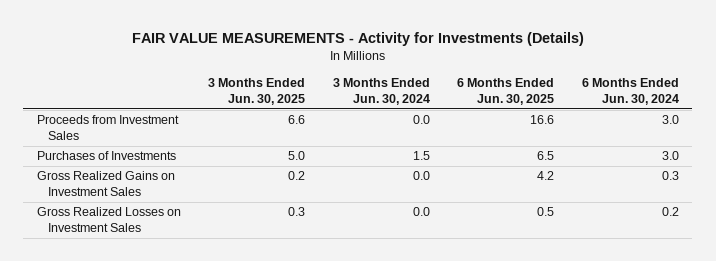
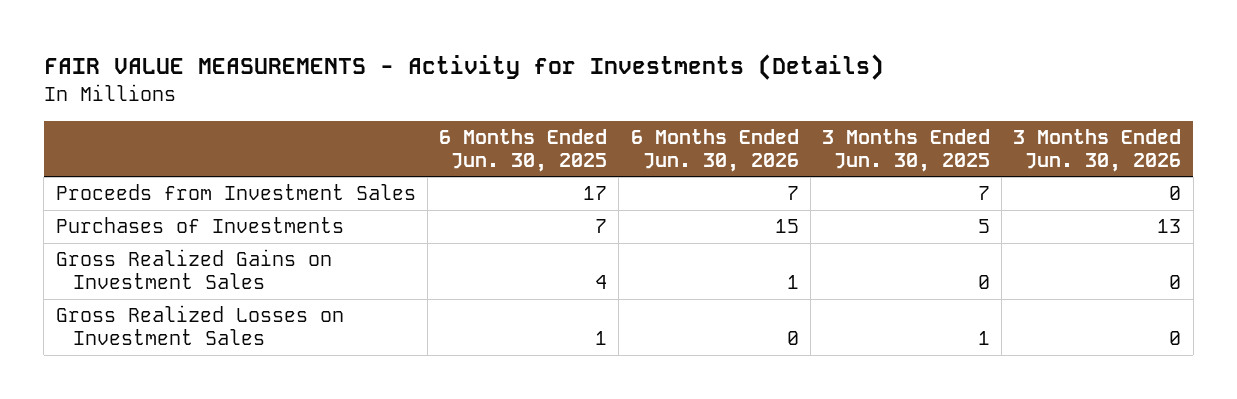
- | 3 Months Ended Jun. 30, 2025 | 3 Months Ended Jun. 30, 2024 | 6 Months Ended Jun. 30, 2025 | 6 Months Ended Jun. 30, 2024
+ | 6 Months Ended Jun. 30, 2025 | 6 Months Ended Jun. 30, 2026 | 3 Months Ended Jun. 30, 2025 | 3 Months Ended Jun. 30, 2026
- Proceeds from Investment Sales | 6.6 | 0.0 | 16.6 | 3.0
- Purchases of Investments | 5.0 | 1.5 | 6.5 | 3.0
- Gross Realized Gains on Investment Sales | 0.2 | 0.0 | 4.2 | 0.3
- Gross Realized Losses on Investment Sales | 0.3 | 0.0 | 0.5 | 0.2
+ Proceeds from Investment Sales | 17 | 7 | 7 | 0
+ Purchases of Investments | 7 | 15 | 5 | 13
+ Gross Realized Gains on Investment Sales | 4 | 1 | 0 | 0
+ Gross Realized Losses on Investment Sales | 1 | 0 | 1 | 0

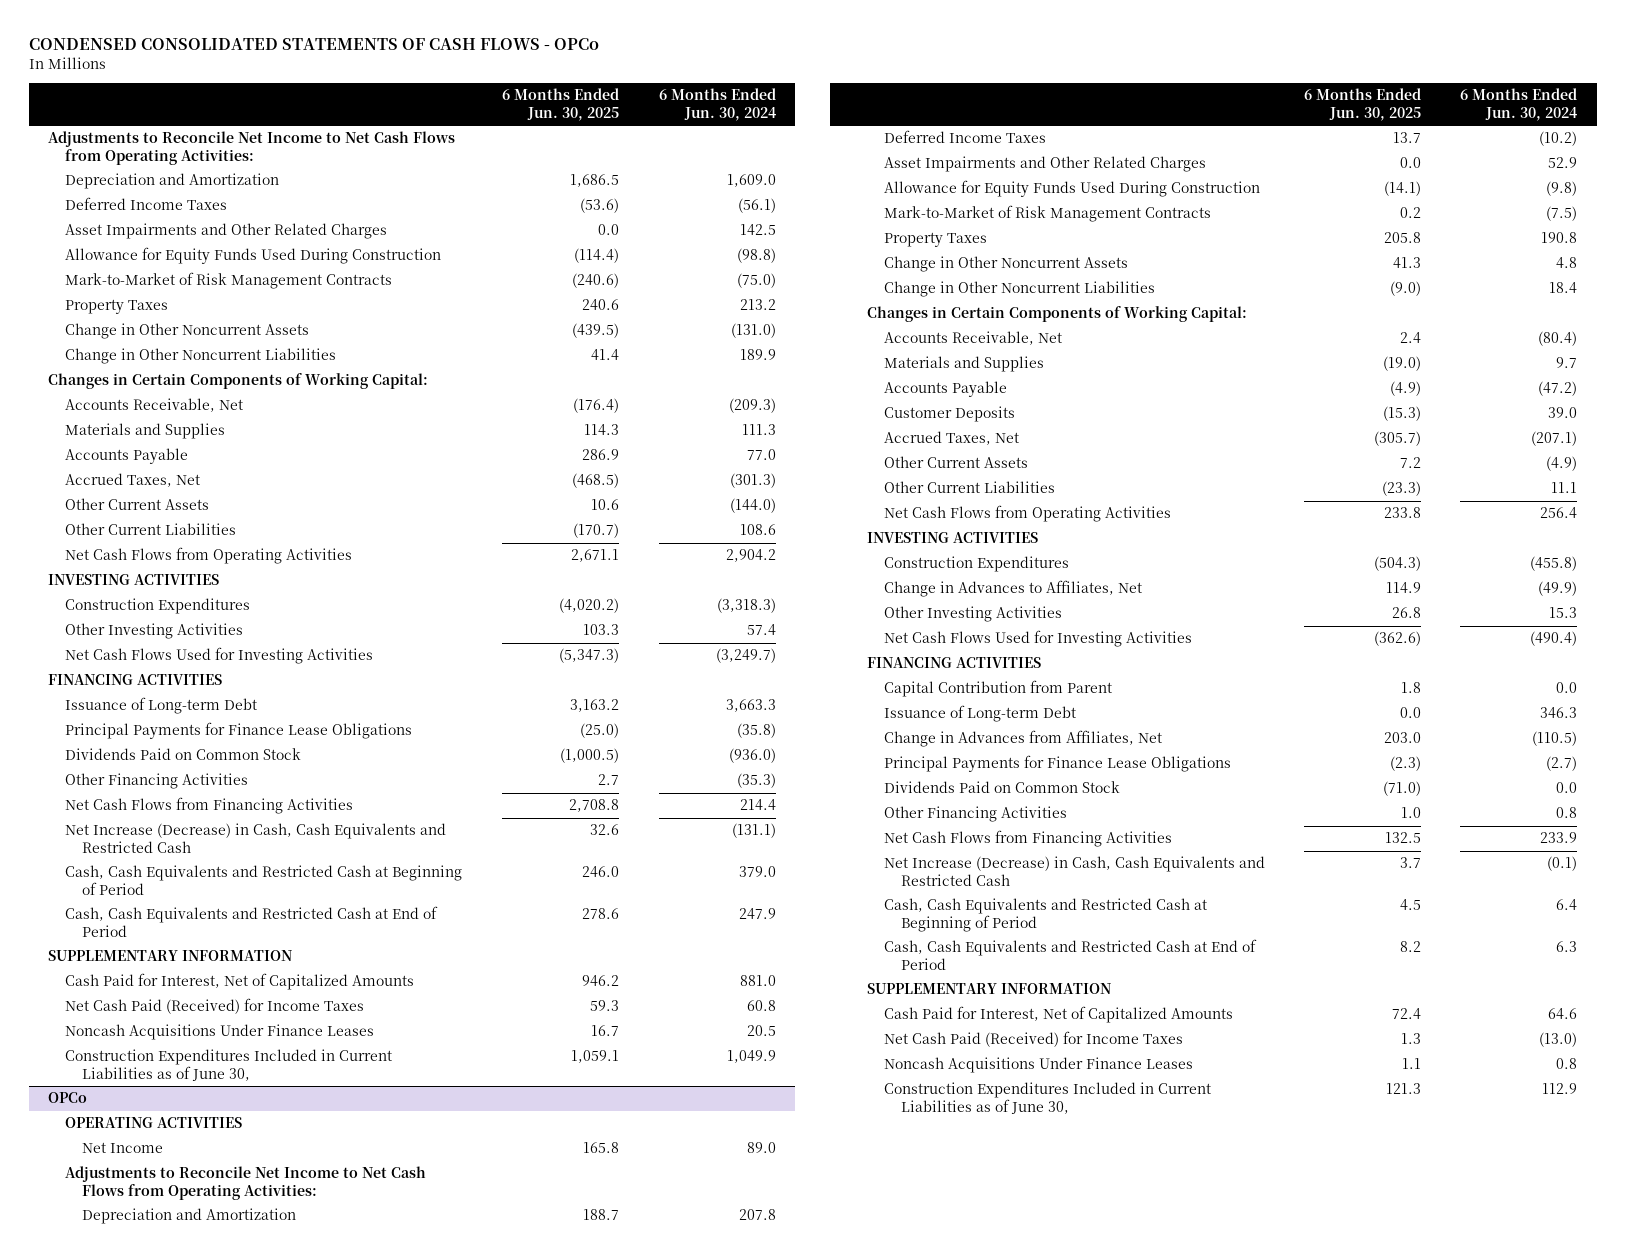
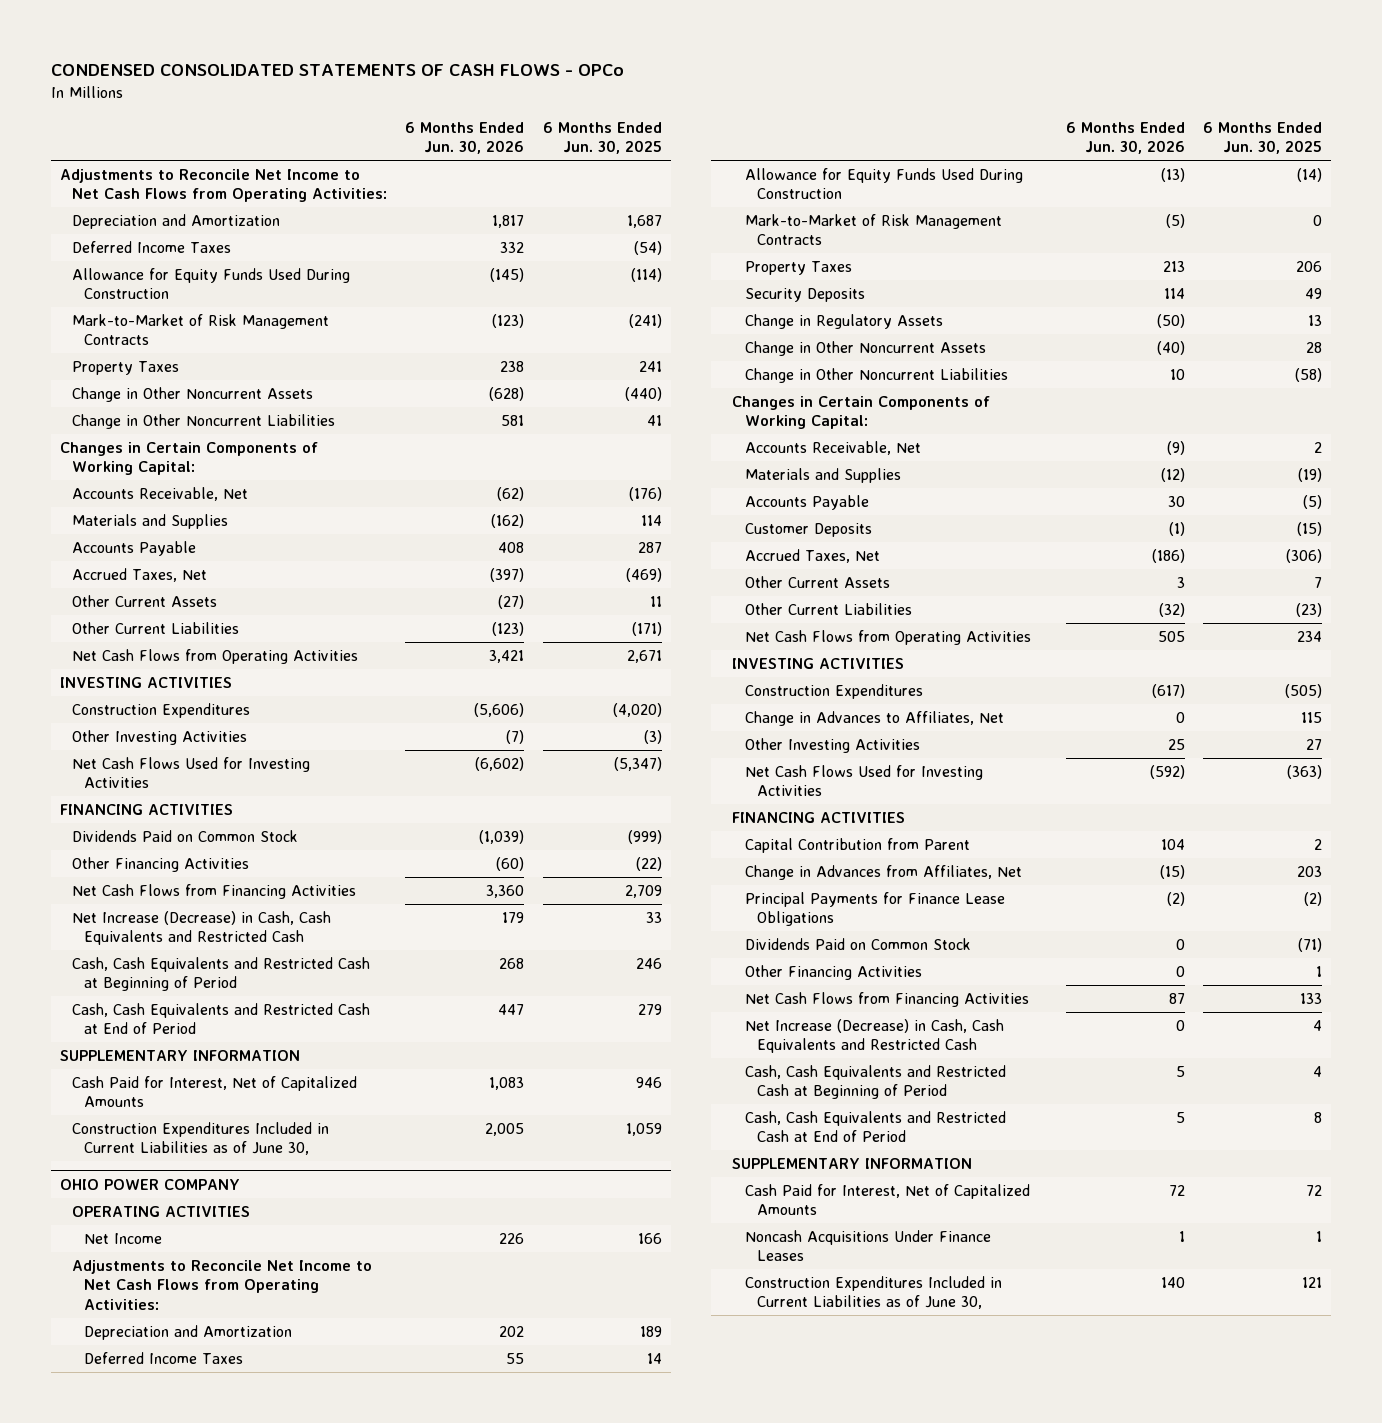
- | 6 Months Ended Jun. 30, 2025 | 6 Months Ended Jun. 30, 2024
+ | 6 Months Ended Jun. 30, 2026 | 6 Months Ended Jun. 30, 2025
- Depreciation and Amortization | 1,686.5 | 1,609.0
- Deferred Income Taxes | (53.6) | (56.1)
- Asset Impairments and Other Related Charges | 0.0 | 142.5
- Allowance for Equity Funds Used During Construction | (114.4) | (98.8)
- Mark-to-Market of Risk Management Contracts | (240.6) | (75.0)
- Property Taxes | 240.6 | 213.2
- Change in Other Noncurrent Assets | (439.5) | (131.0)
- Change in Other Noncurrent Liabilities | 41.4 | 189.9
+ Depreciation and Amortization | 1,817 | 1,687
+ Deferred Income Taxes | 332 | (54)
+ Allowance for Equity Funds Used During Construction | (145) | (114)
+ Mark-to-Market of Risk Management Contracts | (123) | (241)
+ Property Taxes | 238 | 241
+ Change in Other Noncurrent Assets | (628) | (440)
+ Change in Other Noncurrent Liabilities | 581 | 41
- Accounts Receivable, Net | (176.4) | (209.3)
- Materials and Supplies | 114.3 | 111.3
- Accounts Payable | 286.9 | 77.0
- Accrued Taxes, Net | (468.5) | (301.3)
- Other Current Assets | 10.6 | (144.0)
- Other Current Liabilities | (170.7) | 108.6
- Net Cash Flows from Operating Activities | 2,671.1 | 2,904.2
+ Accounts Receivable, Net | (62) | (176)
+ Materials and Supplies | (162) | 114
+ Accounts Payable | 408 | 287
+ Accrued Taxes, Net | (397) | (469)
+ Other Current Assets | (27) | 11
+ Other Current Liabilities | (123) | (171)
+ Net Cash Flows from Operating Activities | 3,421 | 2,671
- Construction Expenditures | (4,020.2) | (3,318.3)
- Other Investing Activities | 103.3 | 57.4
- Net Cash Flows Used for Investing Activities | (5,347.3) | (3,249.7)
+ Construction Expenditures | (5,606) | (4,020)
+ Other Investing Activities | (7) | (3)
+ Net Cash Flows Used for Investing Activities | (6,602) | (5,347)
- Issuance of Long-term Debt | 3,163.2 | 3,663.3
- Principal Payments for Finance Lease Obligations | (25.0) | (35.8)
- Dividends Paid on Common Stock | (1,000.5) | (936.0)
- Other Financing Activities | 2.7 | (35.3)
- Net Cash Flows from Financing Activities | 2,708.8 | 214.4
- Net Increase (Decrease) in Cash, Cash Equivalents and Restricted Cash | 32.6 | (131.1)
- Cash, Cash Equivalents and Restricted Cash at Beginning of Period | 246.0 | 379.0
- Cash, Cash Equivalents and Restricted Cash at End of Period | 278.6 | 247.9
+ Dividends Paid on Common Stock | (1,039) | (999)
+ Other Financing Activities | (60) | (22)
+ Net Cash Flows from Financing Activities | 3,360 | 2,709
+ Net Increase (Decrease) in Cash, Cash Equivalents and Restricted Cash | 179 | 33
+ Cash, Cash Equivalents and Restricted Cash at Beginning of Period | 268 | 246
+ Cash, Cash Equivalents and Restricted Cash at End of Period | 447 | 279
- Cash Paid for Interest, Net of Capitalized Amounts | 946.2 | 881.0
- Net Cash Paid (Received) for Income Taxes | 59.3 | 60.8
- Noncash Acquisitions Under Finance Leases | 16.7 | 20.5
- Construction Expenditures Included in Current Liabilities as of June 30, | 1,059.1 | 1,049.9
- OPCo
+ Cash Paid for Interest, Net of Capitalized Amounts | 1,083 | 946
+ Construction Expenditures Included in Current Liabilities as of June 30, | 2,005 | 1,059
+ OHIO POWER COMPANY
- Net Income | 165.8 | 89.0
+ Net Income | 226 | 166
- Depreciation and Amortization | 188.7 | 207.8
- Deferred Income Taxes | 13.7 | (10.2)
- Asset Impairments and Other Related Charges | 0.0 | 52.9
- Allowance for Equity Funds Used During Construction | (14.1) | (9.8)
- Mark-to-Market of Risk Management Contracts | 0.2 | (7.5)
- Property Taxes | 205.8 | 190.8
- Change in Other Noncurrent Assets | 41.3 | 4.8
- Change in Other Noncurrent Liabilities | (9.0) | 18.4
+ Depreciation and Amortization | 202 | 189
+ Deferred Income Taxes | 55 | 14
+ Allowance for Equity Funds Used During Construction | (13) | (14)
+ Mark-to-Market of Risk Management Contracts | (5) | 0
+ Property Taxes | 213 | 206
+ Security Deposits | 114 | 49
+ Change in Regulatory Assets | (50) | 13
+ Change in Other Noncurrent Assets | (40) | 28
+ Change in Other Noncurrent Liabilities | 10 | (58)
- Accounts Receivable, Net | 2.4 | (80.4)
- Materials and Supplies | (19.0) | 9.7
- Accounts Payable | (4.9) | (47.2)
- Customer Deposits | (15.3) | 39.0
- Accrued Taxes, Net | (305.7) | (207.1)
- Other Current Assets | 7.2 | (4.9)
- Other Current Liabilities | (23.3) | 11.1
- Net Cash Flows from Operating Activities | 233.8 | 256.4
+ Accounts Receivable, Net | (9) | 2
+ Materials and Supplies | (12) | (19)
+ Accounts Payable | 30 | (5)
+ Customer Deposits | (1) | (15)
+ Accrued Taxes, Net | (186) | (306)
+ Other Current Assets | 3 | 7
+ Other Current Liabilities | (32) | (23)
+ Net Cash Flows from Operating Activities | 505 | 234
- Construction Expenditures | (504.3) | (455.8)
- Change in Advances to Affiliates, Net | 114.9 | (49.9)
- Other Investing Activities | 26.8 | 15.3
- Net Cash Flows Used for Investing Activities | (362.6) | (490.4)
+ Construction Expenditures | (617) | (505)
+ Change in Advances to Affiliates, Net | 0 | 115
+ Other Investing Activities | 25 | 27
+ Net Cash Flows Used for Investing Activities | (592) | (363)
- Capital Contribution from Parent | 1.8 | 0.0
- Issuance of Long-term Debt | 0.0 | 346.3
- Change in Advances from Affiliates, Net | 203.0 | (110.5)
- Principal Payments for Finance Lease Obligations | (2.3) | (2.7)
- Dividends Paid on Common Stock | (71.0) | 0.0
- Other Financing Activities | 1.0 | 0.8
- Net Cash Flows from Financing Activities | 132.5 | 233.9
- Net Increase (Decrease) in Cash, Cash Equivalents and Restricted Cash | 3.7 | (0.1)
- Cash, Cash Equivalents and Restricted Cash at Beginning of Period | 4.5 | 6.4
- Cash, Cash Equivalents and Restricted Cash at End of Period | 8.2 | 6.3
+ Capital Contribution from Parent | 104 | 2
+ Change in Advances from Affiliates, Net | (15) | 203
+ Principal Payments for Finance Lease Obligations | (2) | (2)
+ Dividends Paid on Common Stock | 0 | (71)
+ Other Financing Activities | 0 | 1
+ Net Cash Flows from Financing Activities | 87 | 133
+ Net Increase (Decrease) in Cash, Cash Equivalents and Restricted Cash | 0 | 4
+ Cash, Cash Equivalents and Restricted Cash at Beginning of Period | 5 | 4
+ Cash, Cash Equivalents and Restricted Cash at End of Period | 5 | 8
- Cash Paid for Interest, Net of Capitalized Amounts | 72.4 | 64.6
- Net Cash Paid (Received) for Income Taxes | 1.3 | (13.0)
- Noncash Acquisitions Under Finance Leases | 1.1 | 0.8
- Construction Expenditures Included in Current Liabilities as of June 30, | 121.3 | 112.9
+ Cash Paid for Interest, Net of Capitalized Amounts | 72 | 72
+ Noncash Acquisitions Under Finance Leases | 1 | 1
+ Construction Expenditures Included in Current Liabilities as of June 30, | 140 | 121

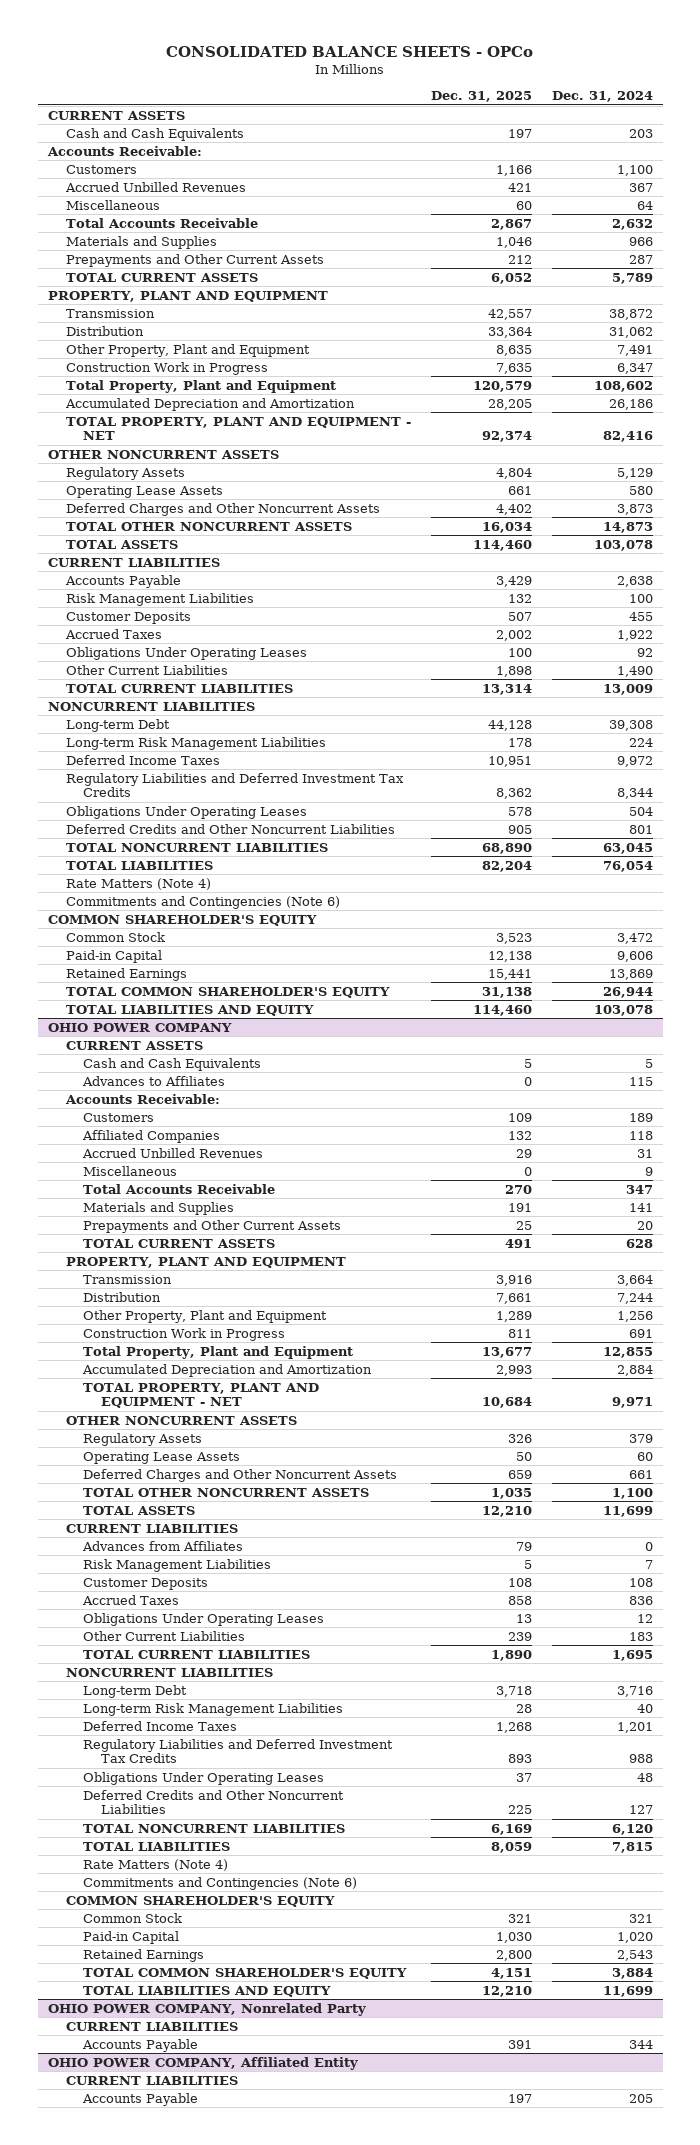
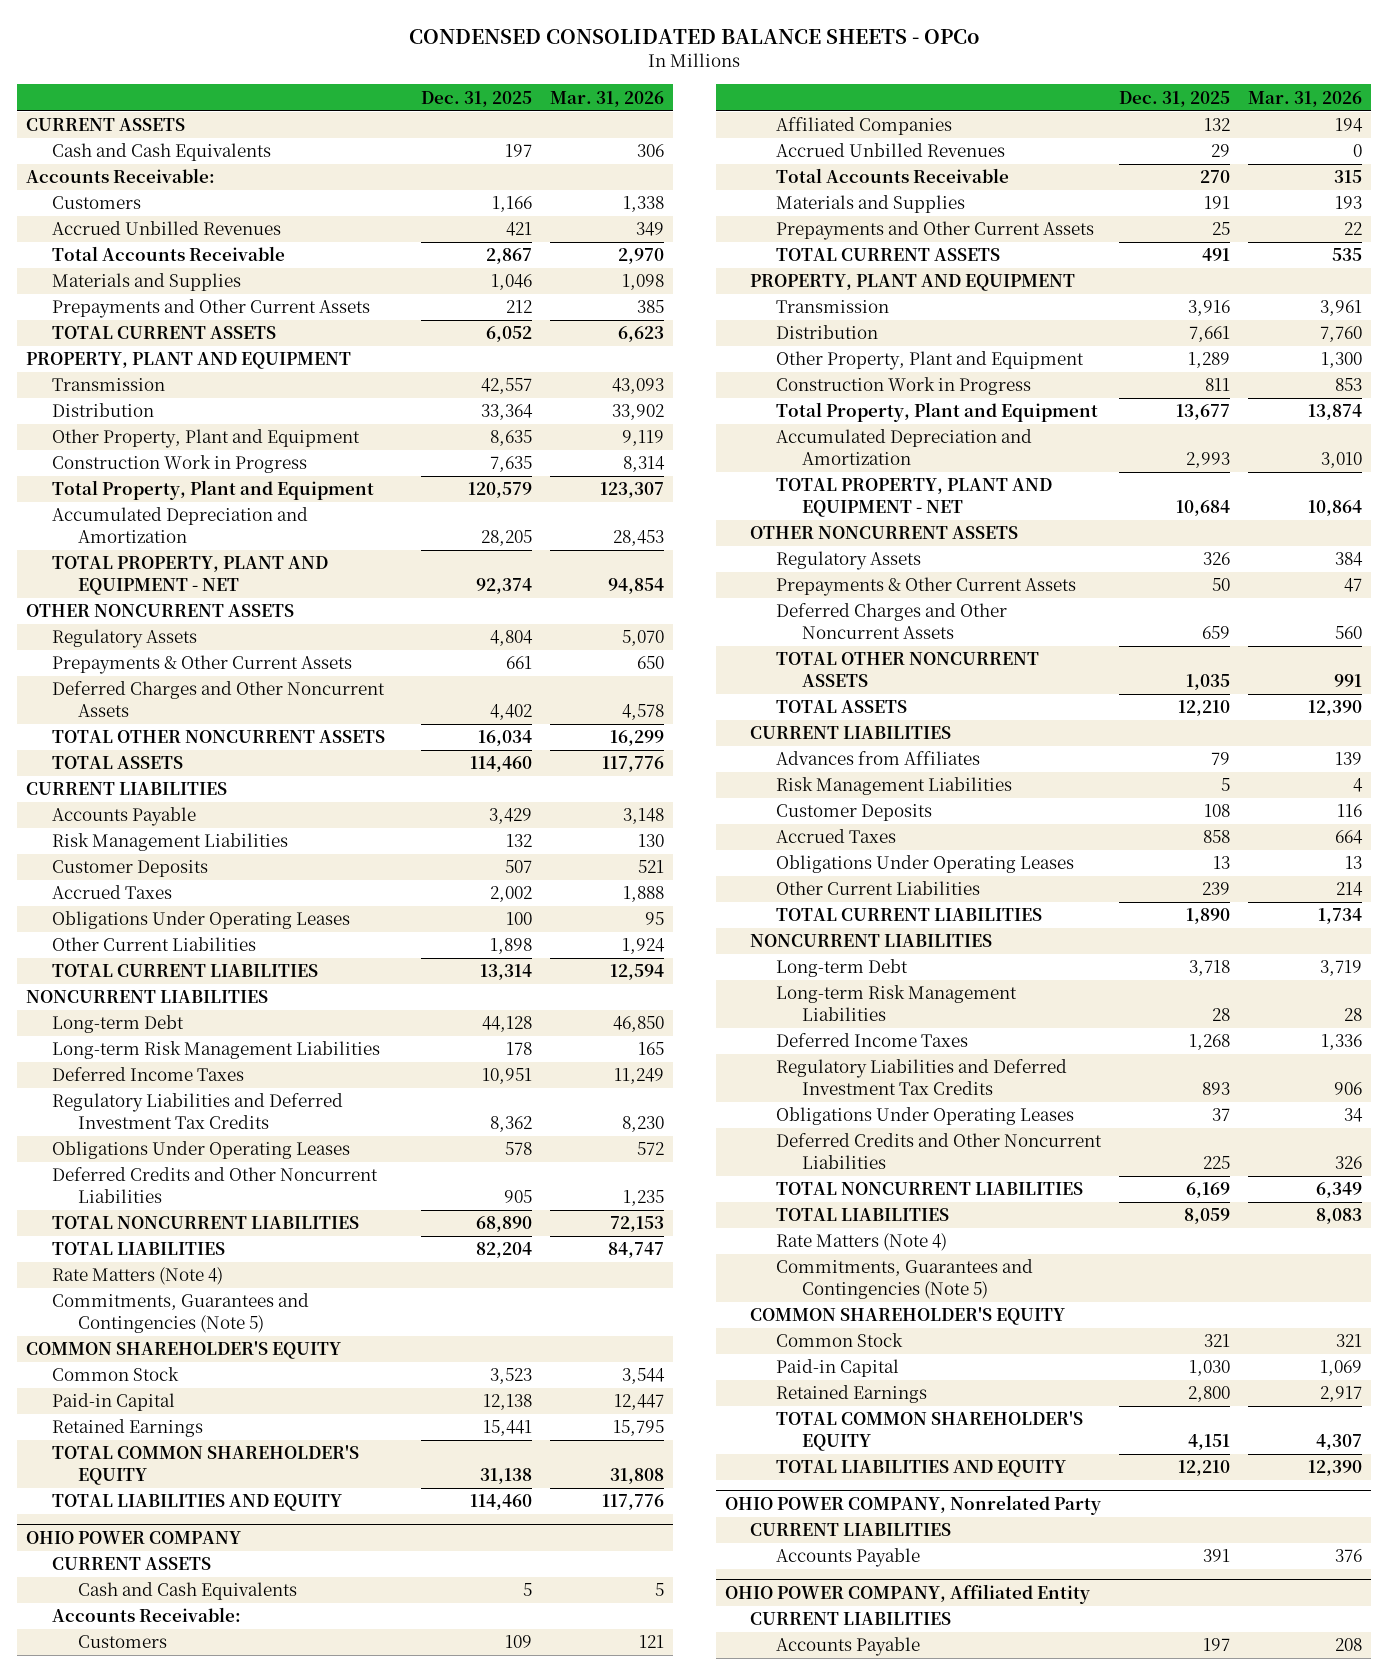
- CONSOLIDATED BALANCE SHEETS - OPCo
+ CONDENSED CONSOLIDATED BALANCE SHEETS - OPCo
- | Dec. 31, 2025 | Dec. 31, 2024
+ | Dec. 31, 2025 | Mar. 31, 2026
- Miscellaneous | 60 | 64
- Operating Lease Assets | 661 | 580
+ Prepayments & Other Current Assets | 661 | 650
- Commitments and Contingencies (Note 6)
+ Commitments, Guarantees and Contingencies (Note 5)
@ OHIO POWER COMPANY
- Advances to Affiliates | 0 | 115
- Miscellaneous | 0 | 9
- Operating Lease Assets | 50 | 60
+ Prepayments & Other Current Assets | 50 | 47
- Commitments and Contingencies (Note 6)
+ Commitments, Guarantees and Contingencies (Note 5)

